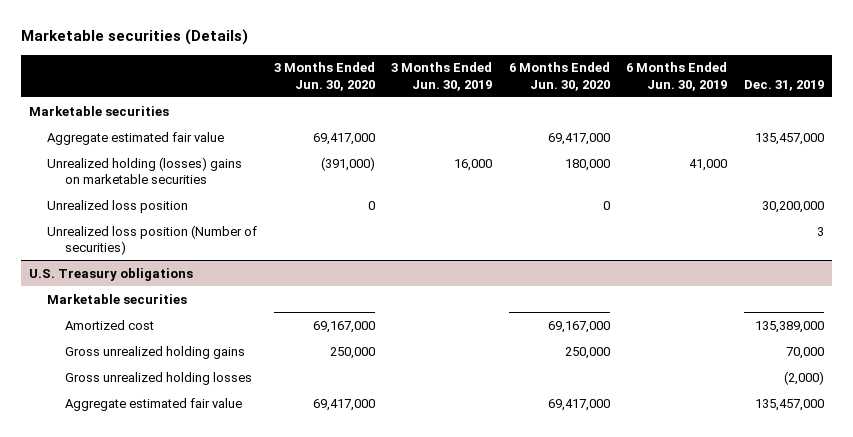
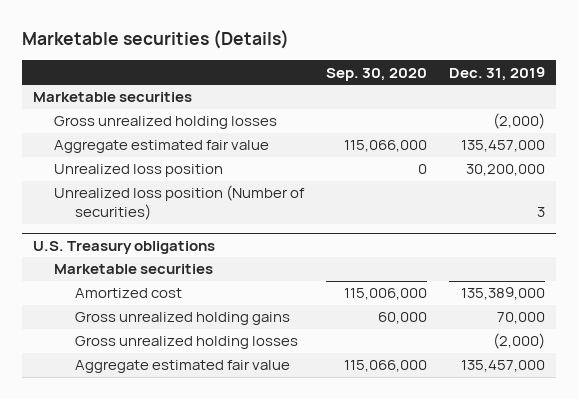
- | 3 Months Ended Jun. 30, 2020 | 3 Months Ended Jun. 30, 2019 | 6 Months Ended Jun. 30, 2020 | 6 Months Ended Jun. 30, 2019 | Dec. 31, 2019
+ | Sep. 30, 2020 | Dec. 31, 2019
+ Gross unrealized holding losses | | (2,000)
- Unrealized holding (losses) gains on marketable securities | (391,000) | 16,000 | 180,000 | 41,000 |

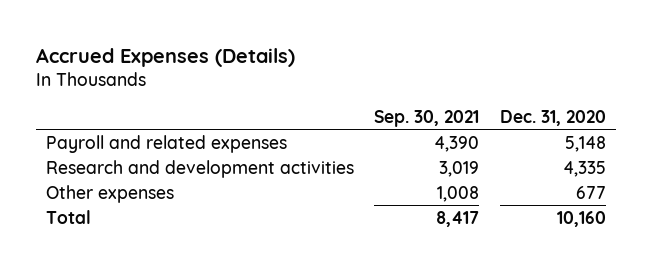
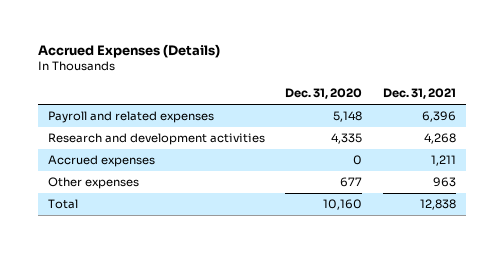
- | Sep. 30, 2021 | Dec. 31, 2020
+ | Dec. 31, 2020 | Dec. 31, 2021
+ Accrued expenses | 0 | 1,211

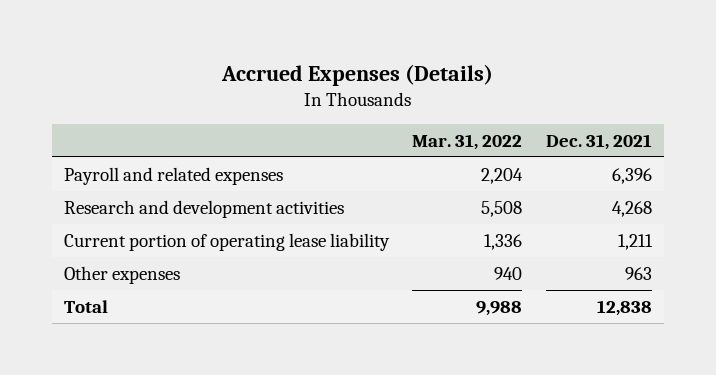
- | Dec. 31, 2020 | Dec. 31, 2021
+ | Mar. 31, 2022 | Dec. 31, 2021
- Accrued expenses | 0 | 1,211
+ Current portion of operating lease liability | 1,336 | 1,211

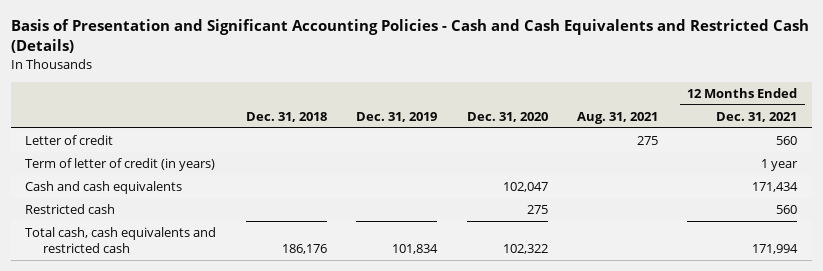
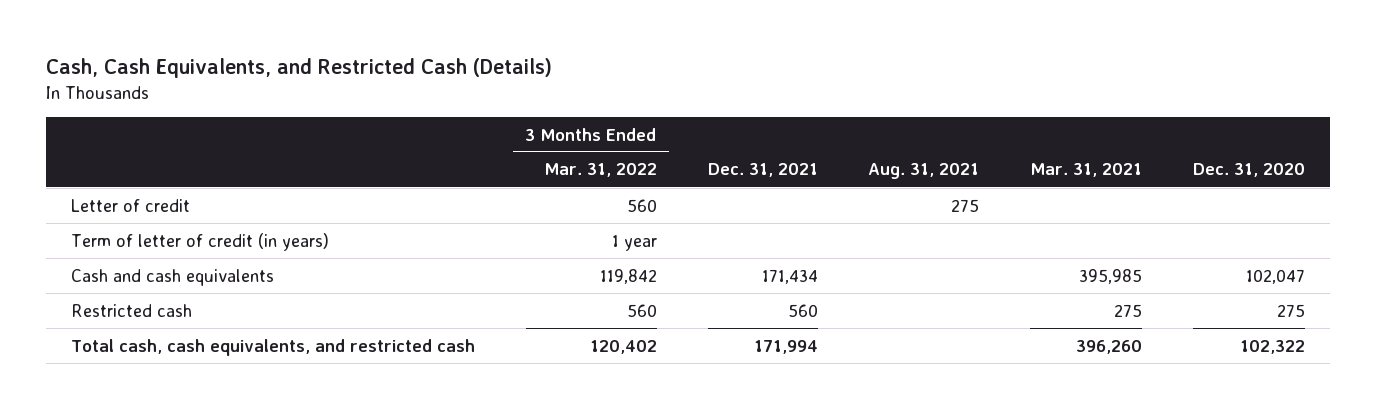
- Basis of Presentation and Significant Accounting Policies - Cash and Cash Equivalents and Restricted Cash (Details)
+ Cash, Cash Equivalents, and Restricted Cash (Details)
- | Dec. 31, 2018 | Dec. 31, 2019 | Dec. 31, 2020 | Aug. 31, 2021 | 12 Months Ended Dec. 31, 2021
+ | 3 Months Ended Mar. 31, 2022 | Dec. 31, 2021 | Aug. 31, 2021 | Mar. 31, 2021 | Dec. 31, 2020
- Total cash, cash equivalents and restricted cash | 186,176 | 101,834 | 102,322 | | 171,994
+ Total cash, cash equivalents, and restricted cash | 120,402 | 171,994 | | 396,260 | 102,322

